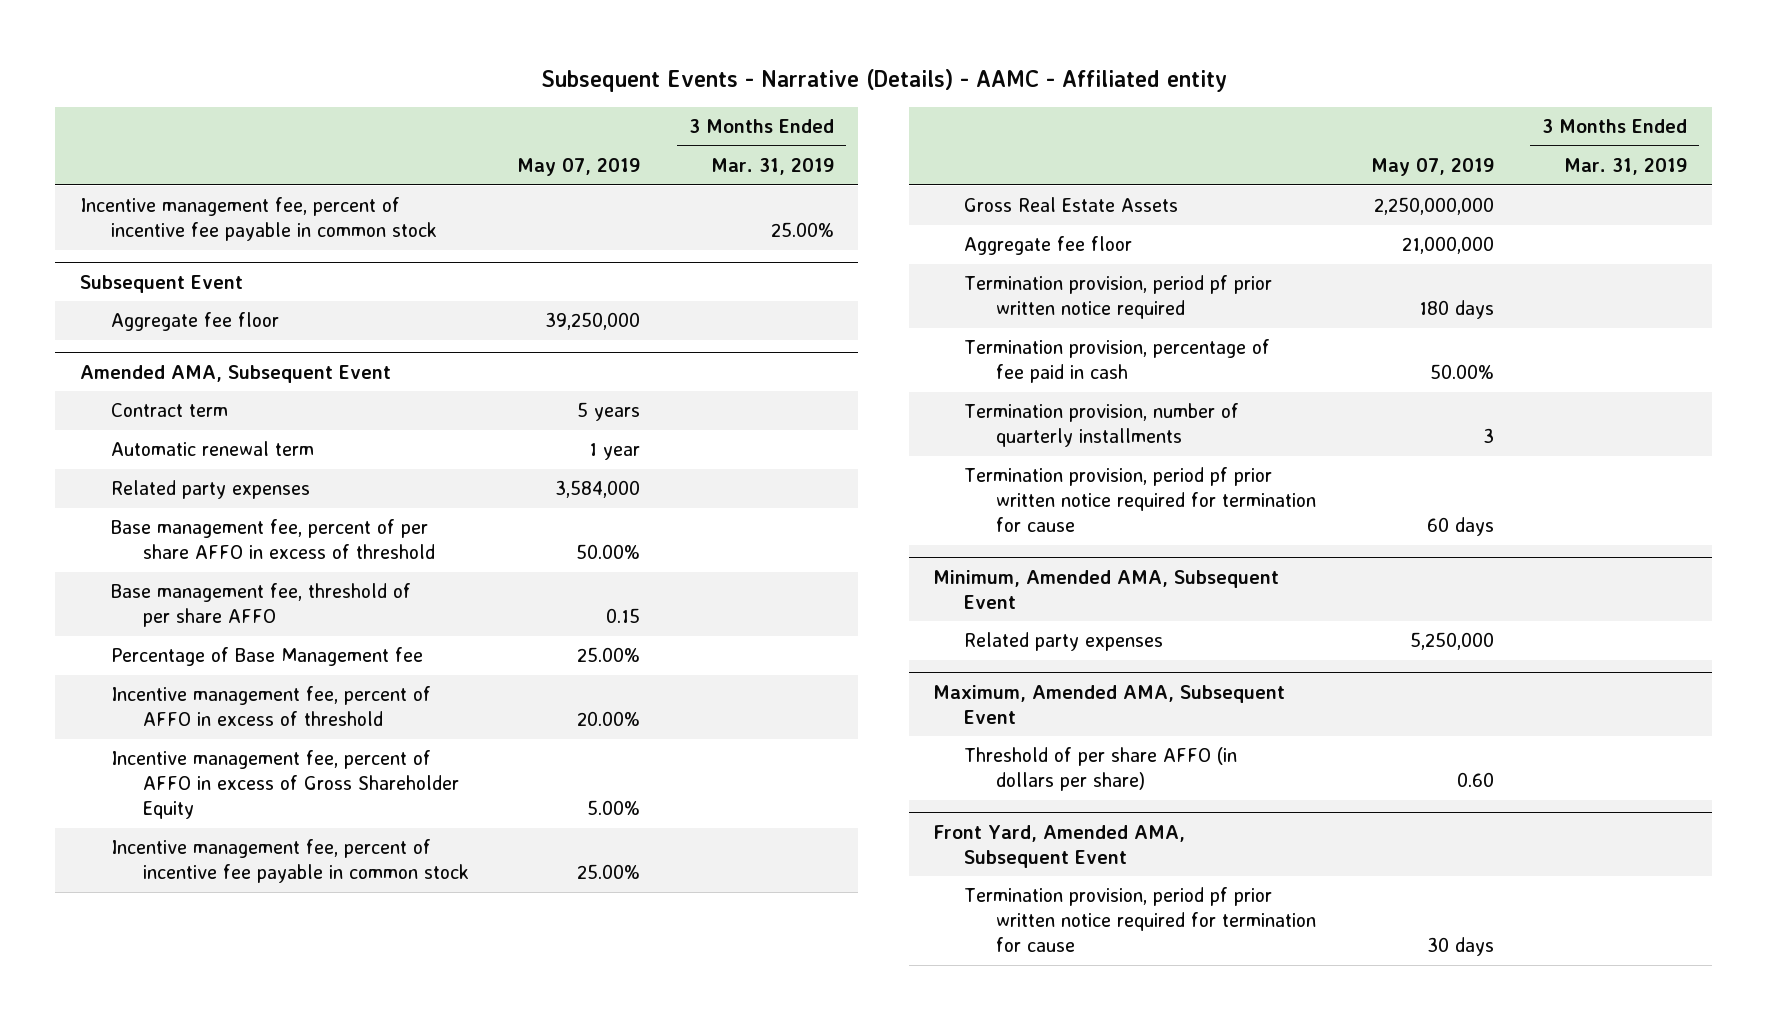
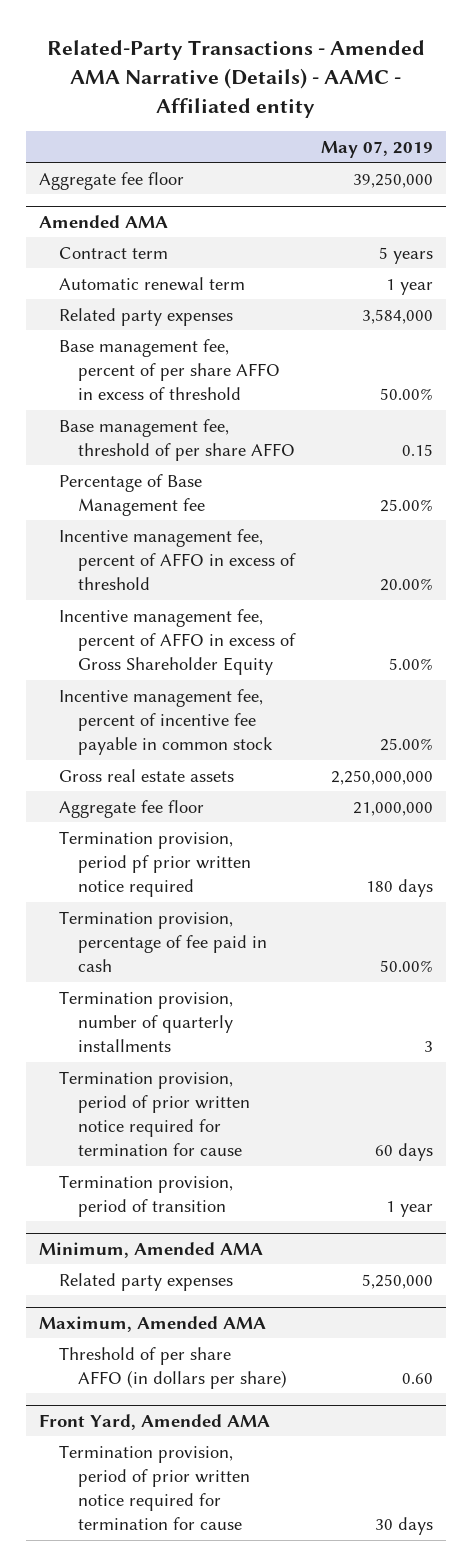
- Subsequent Events - Narrative (Details) - AAMC - Affiliated entity
+ Related-Party Transactions - Amended AMA Narrative (Details) - AAMC - Affiliated entity
- | May 07, 2019 | 3 Months Ended Mar. 31, 2019
+ | May 07, 2019
- Incentive management fee, percent of incentive fee payable in common stock | | 25.00%
- Subsequent Event
- Amended AMA, Subsequent Event
+ Amended AMA
- Gross Real Estate Assets | 2,250,000,000 |
+ Gross real estate assets | 2,250,000,000
- Termination provision, period pf prior written notice required for termination for cause | 60 days |
- Minimum, Amended AMA, Subsequent Event
+ Termination provision, period of prior written notice required for termination for cause | 60 days
+ Termination provision, period of transition | 1 year
+ Minimum, Amended AMA
- Maximum, Amended AMA, Subsequent Event
+ Maximum, Amended AMA
- Front Yard, Amended AMA, Subsequent Event
- Termination provision, period pf prior written notice required for termination for cause | 30 days |
+ Front Yard, Amended AMA
+ Termination provision, period of prior written notice required for termination for cause | 30 days

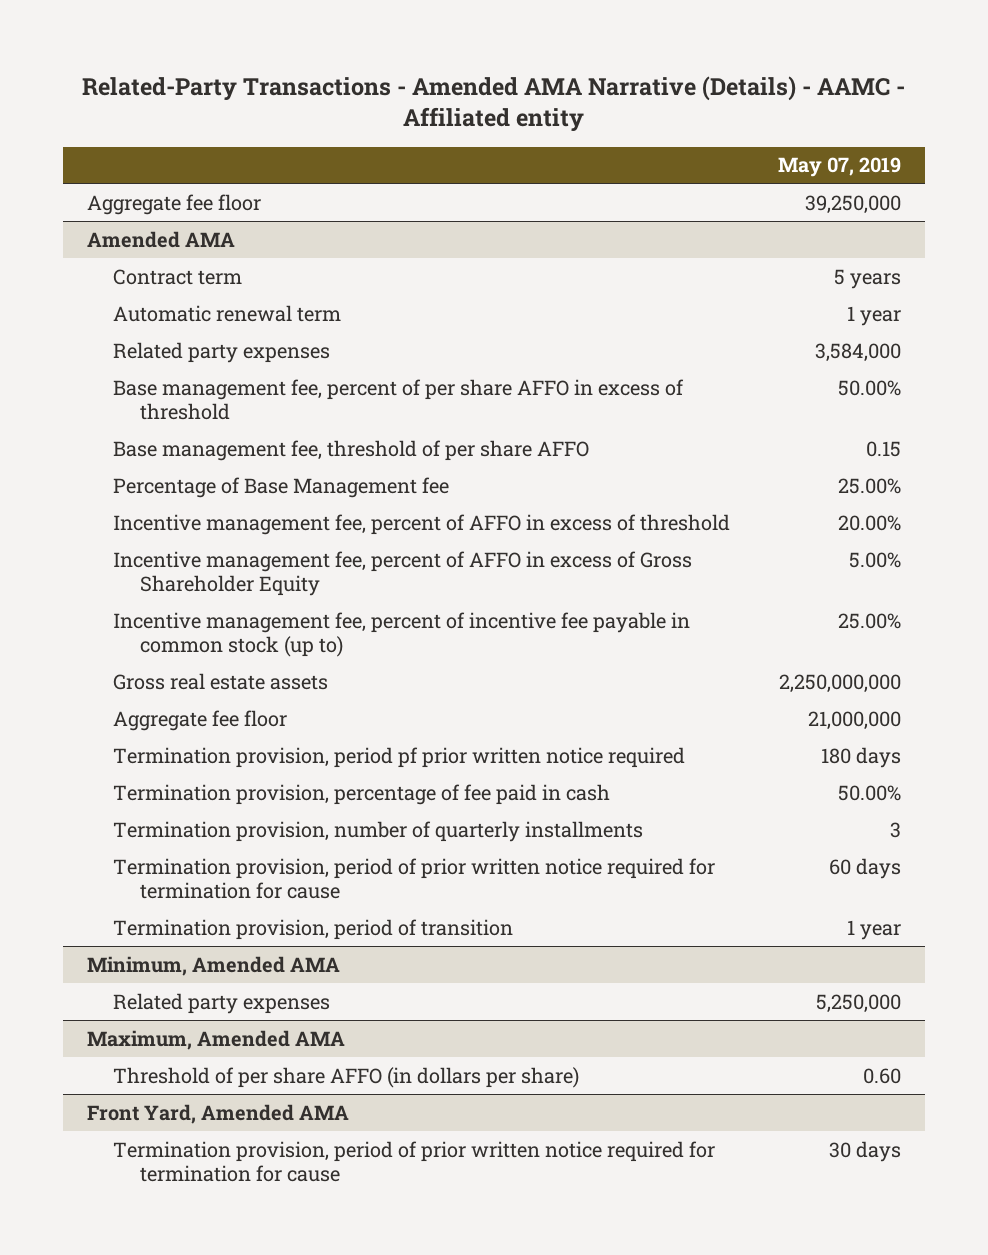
@ Amended AMA
- Incentive management fee, percent of incentive fee payable in common stock | 25.00%
+ Incentive management fee, percent of incentive fee payable in common stock (up to) | 25.00%

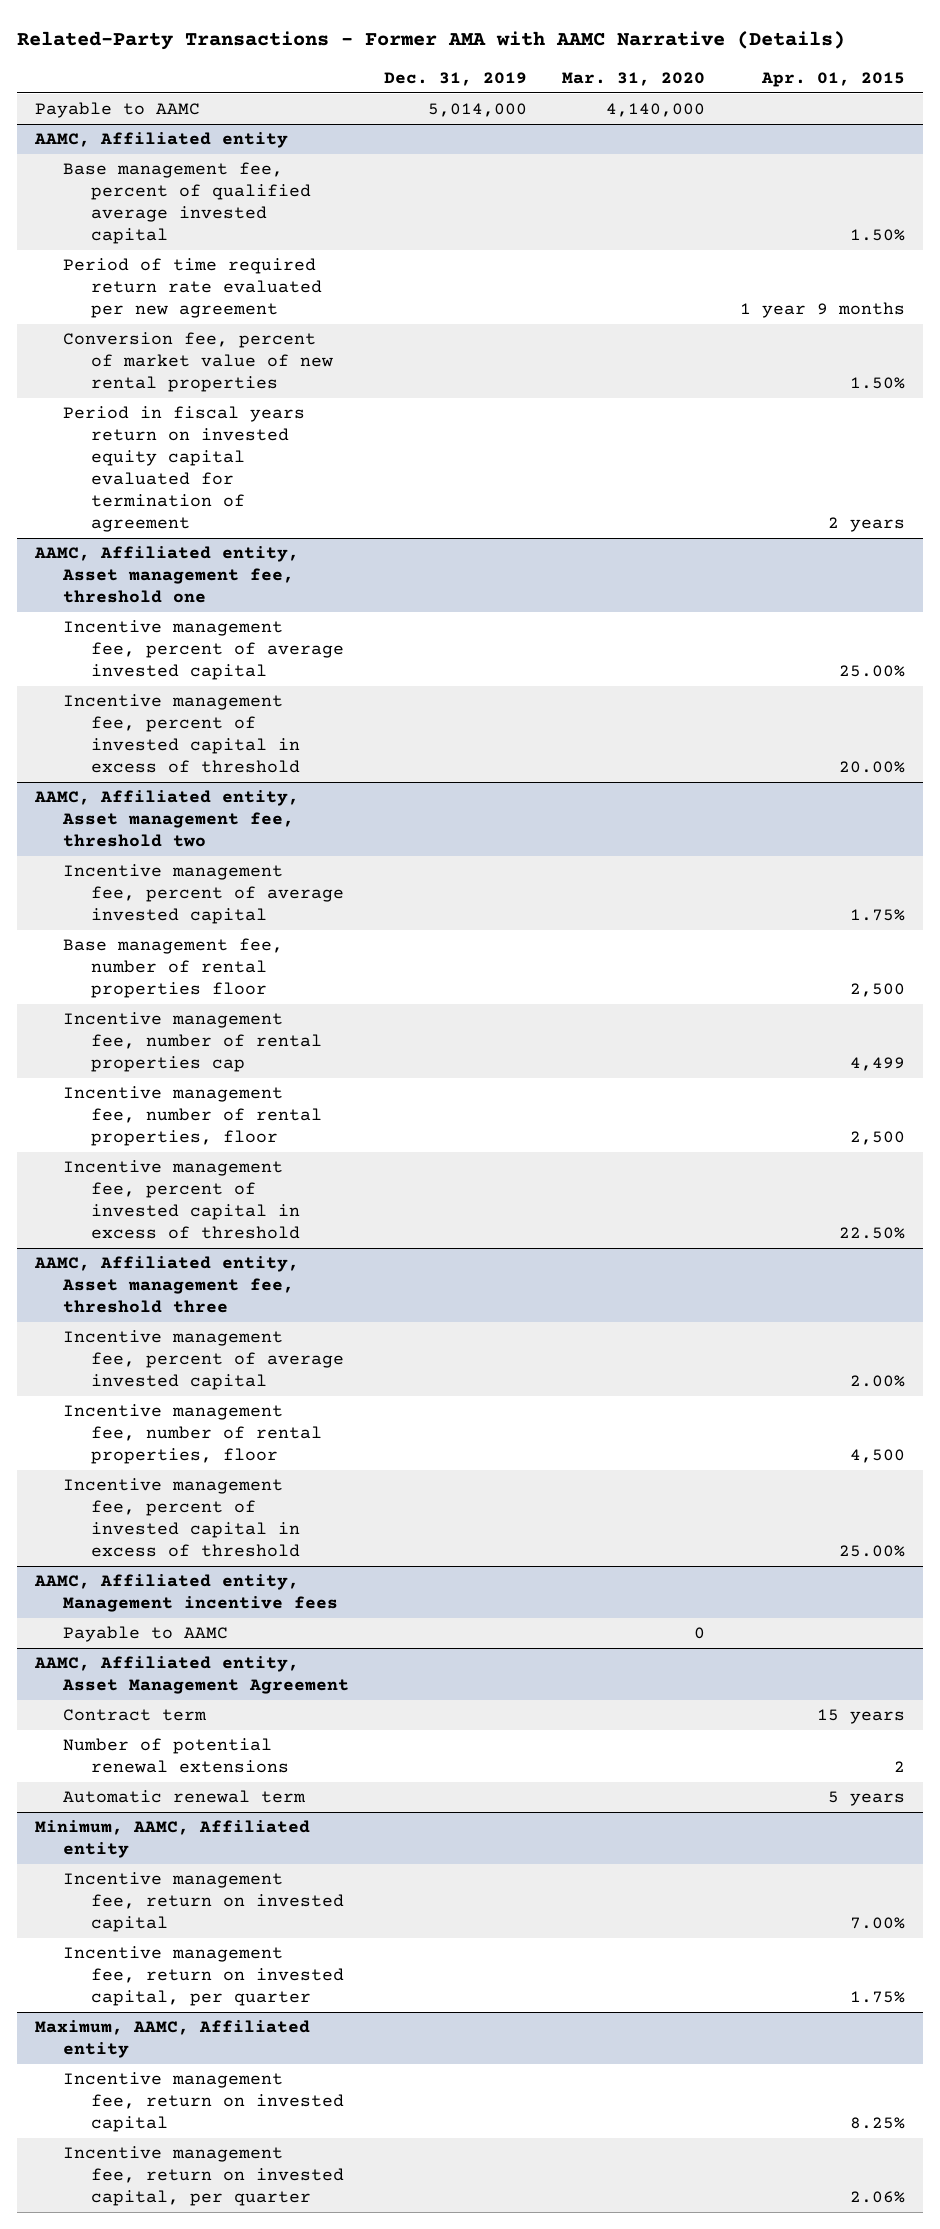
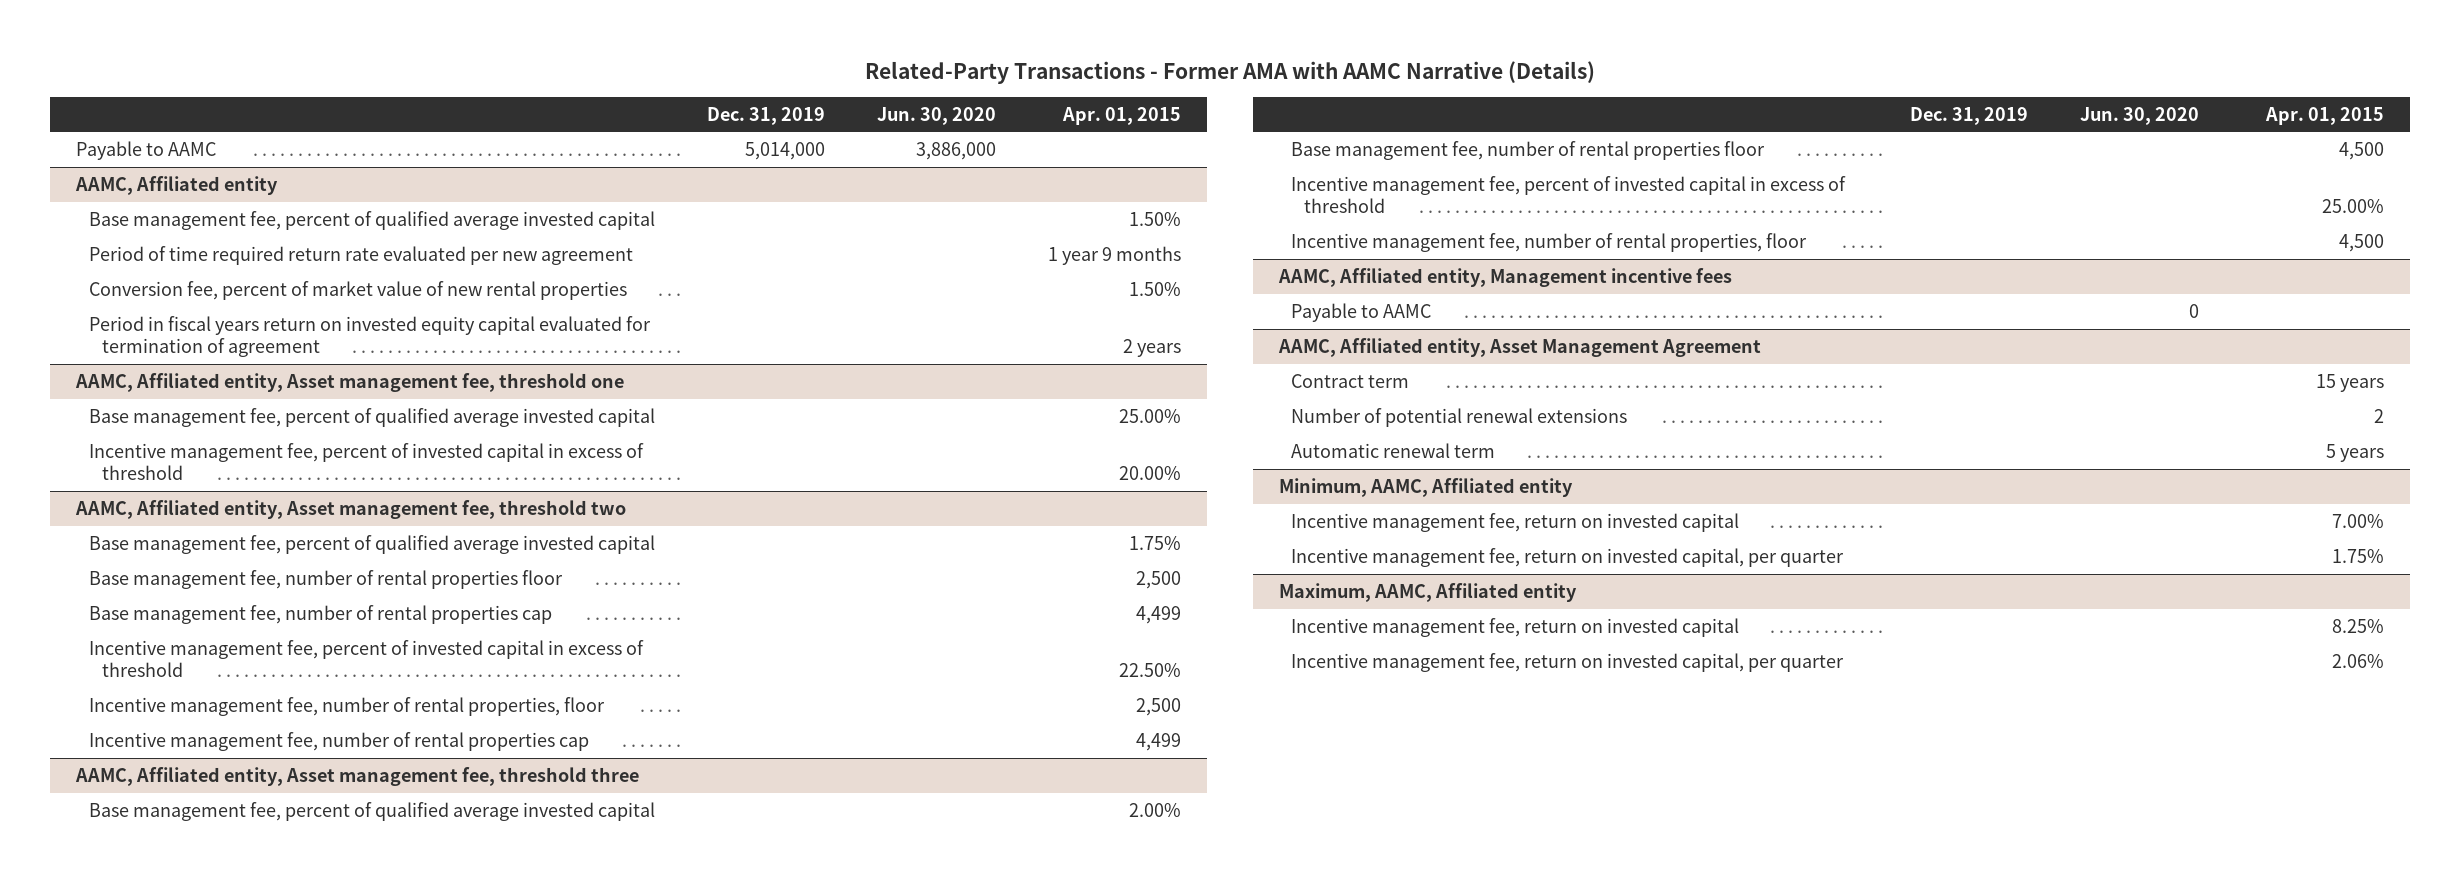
- | Dec. 31, 2019 | Mar. 31, 2020 | Apr. 01, 2015
+ | Dec. 31, 2019 | Jun. 30, 2020 | Apr. 01, 2015
@ AAMC, Affiliated entity, Asset management fee, threshold one
- Incentive management fee, percent of average invested capital | | | 25.00%
+ Base management fee, percent of qualified average invested capital | | | 25.00%
@ AAMC, Affiliated entity, Asset management fee, threshold two
- Incentive management fee, percent of average invested capital | | | 1.75%
+ Base management fee, percent of qualified average invested capital | | | 1.75%
+ Base management fee, number of rental properties cap | | | 4,499
moved down: Incentive management fee, number of rental properties, floor | | | 2,500
moved down: Incentive management fee, number of rental properties cap | | | 4,499
@ AAMC, Affiliated entity, Asset management fee, threshold three
- Incentive management fee, percent of average invested capital | | | 2.00%
+ Base management fee, percent of qualified average invested capital | | | 2.00%
+ Base management fee, number of rental properties floor | | | 4,500
moved down: Incentive management fee, number of rental properties, floor | | | 4,500

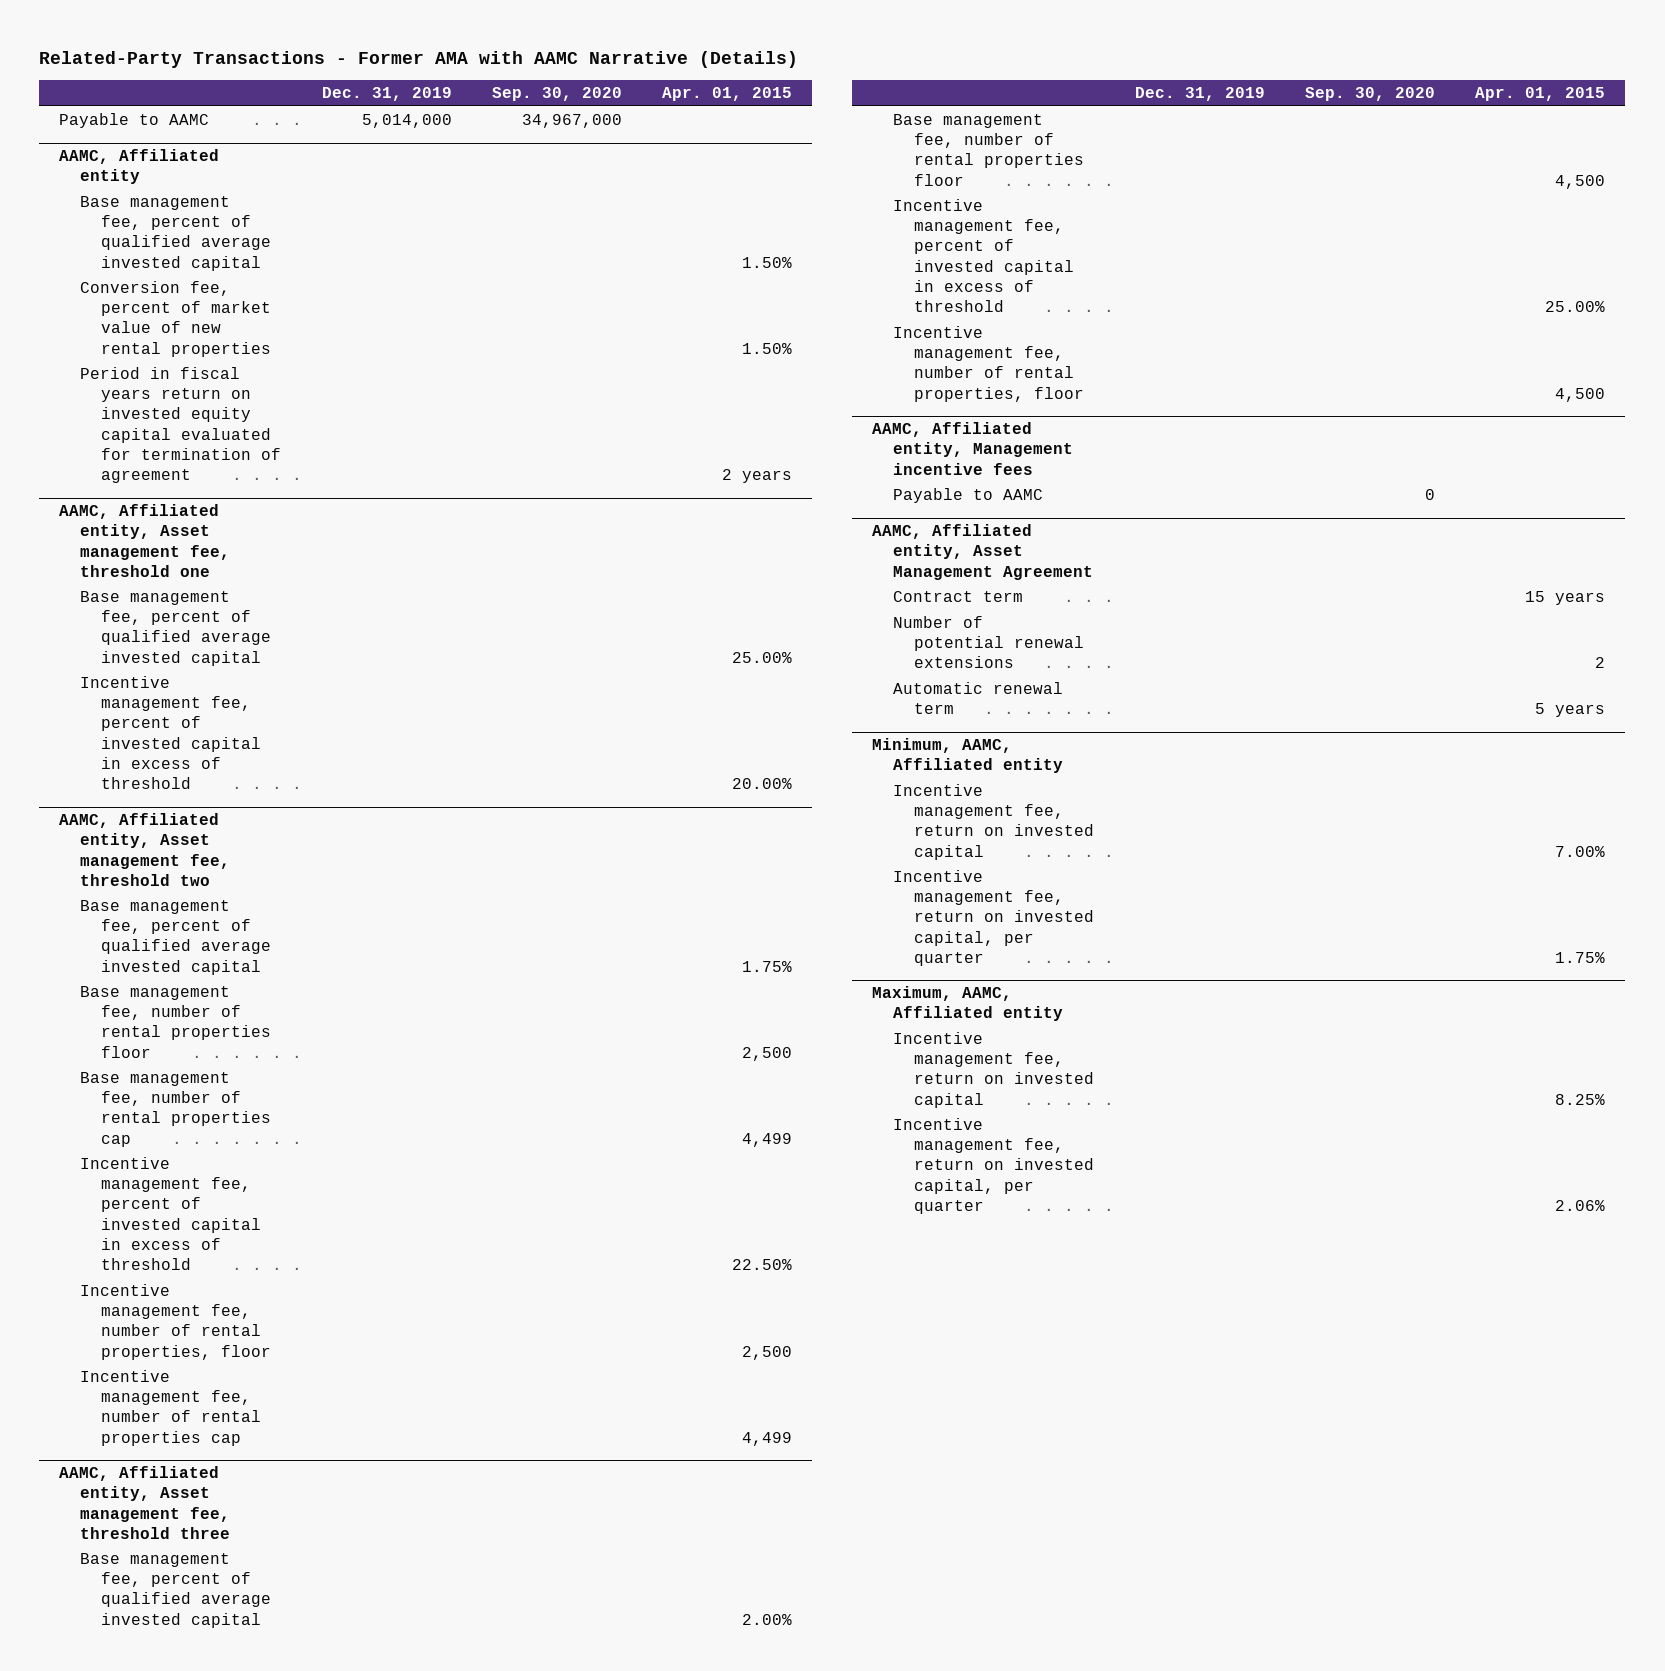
- | Dec. 31, 2019 | Jun. 30, 2020 | Apr. 01, 2015
+ | Dec. 31, 2019 | Sep. 30, 2020 | Apr. 01, 2015
@ AAMC, Affiliated entity
- Period of time required return rate evaluated per new agreement | | | 1 year 9 months

